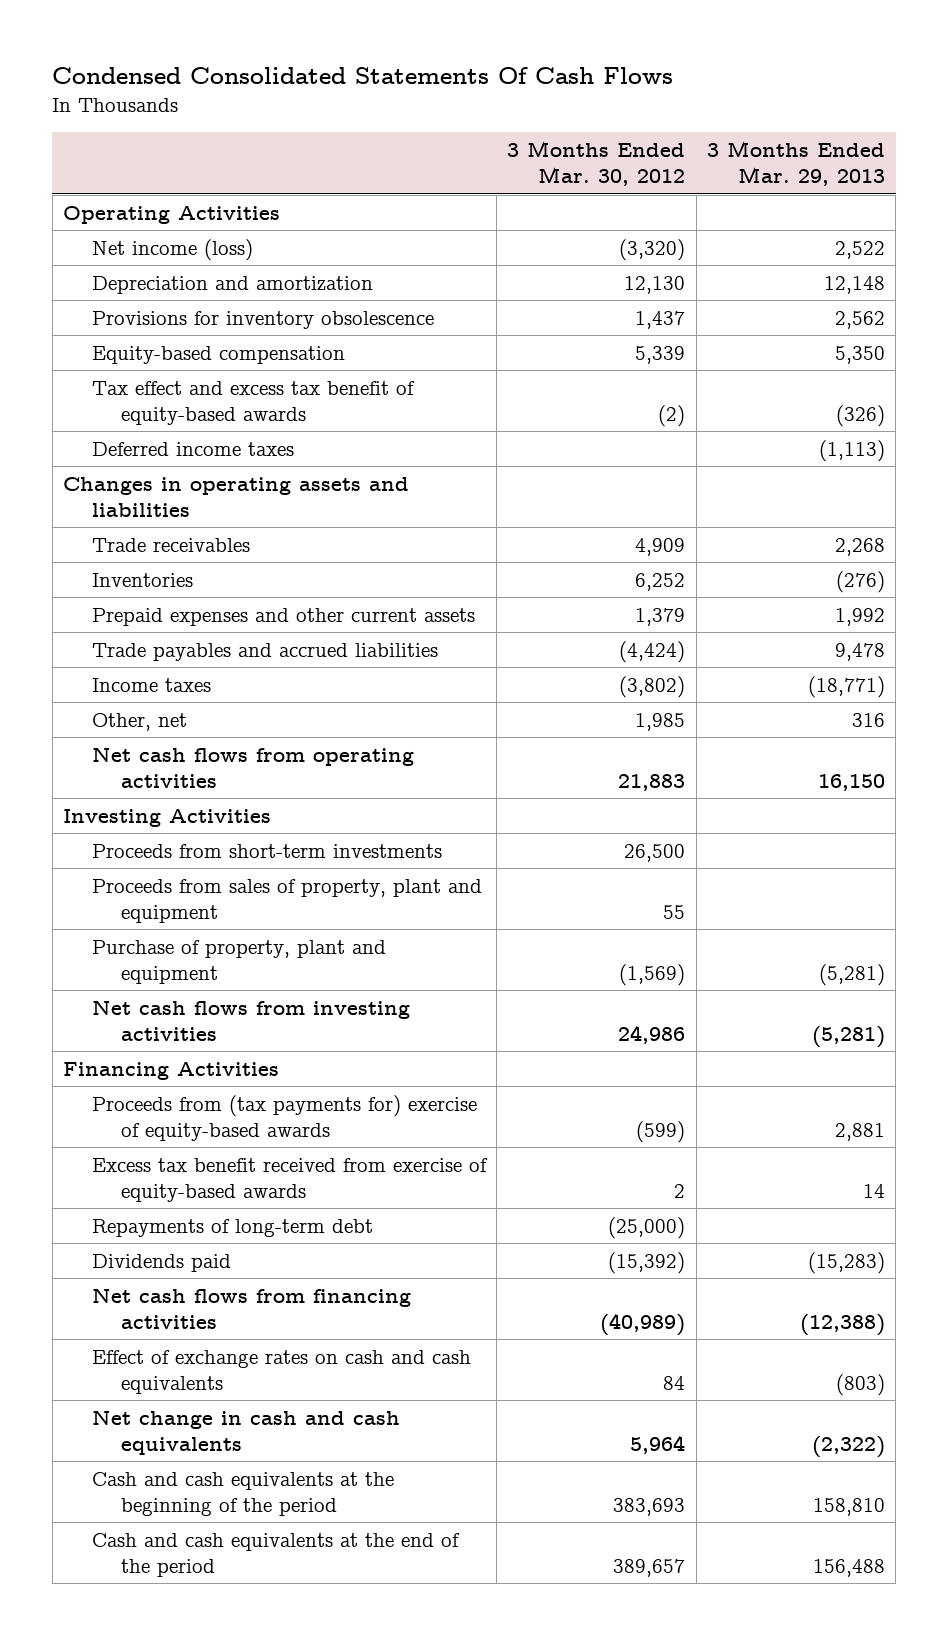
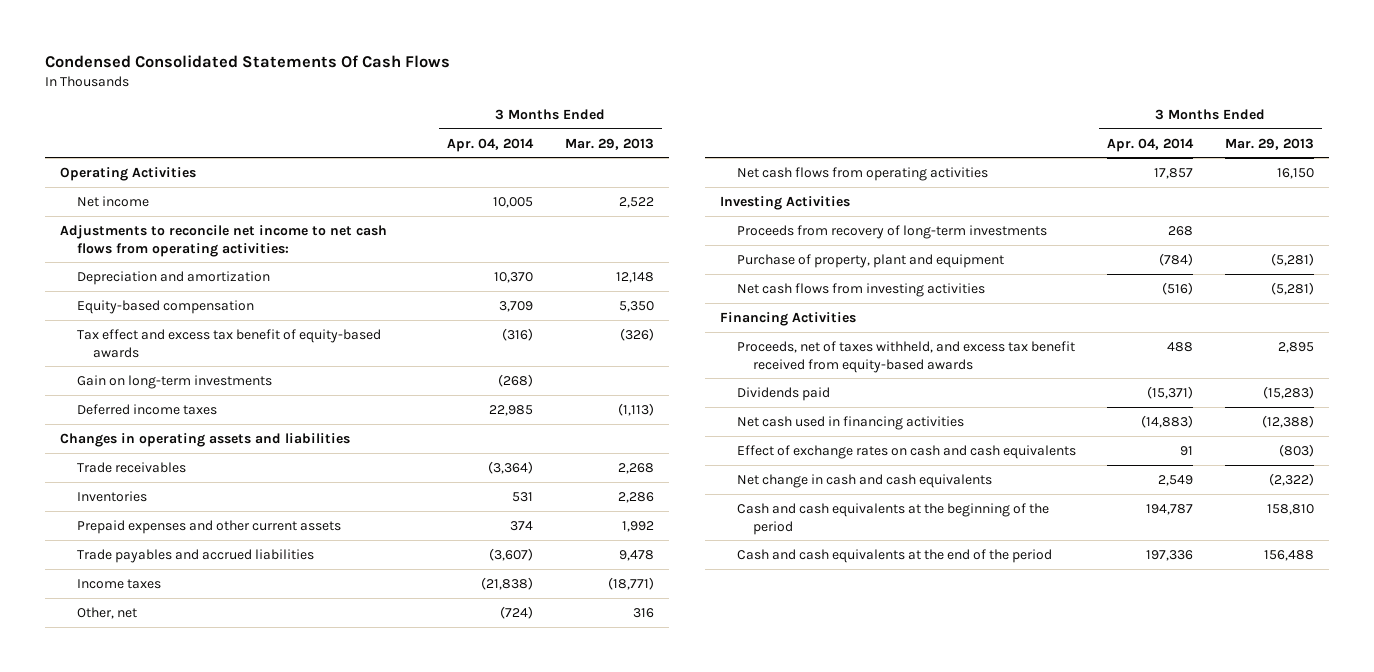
- | 3 Months Ended Mar. 30, 2012 | 3 Months Ended Mar. 29, 2013
+ | 3 Months Ended Apr. 04, 2014 | 3 Months Ended Mar. 29, 2013
- Net income (loss) | (3,320) | 2,522
+ Net income | 10,005 | 2,522
+ Adjustments to reconcile net income to net cash flows from operating activities:
- Provisions for inventory obsolescence | 1,437 | 2,562
+ Gain on long-term investments | (268) |
- Inventories | 6,252 | (276)
+ Inventories | 531 | 2,286
- Proceeds from short-term investments | 26,500 |
- Proceeds from sales of property, plant and equipment | 55 |
+ Proceeds from recovery of long-term investments | 268 |
- Proceeds from (tax payments for) exercise of equity-based awards | (599) | 2,881
- Excess tax benefit received from exercise of equity-based awards | 2 | 14
- Repayments of long-term debt | (25,000) |
+ Proceeds, net of taxes withheld, and excess tax benefit received from equity-based awards | 488 | 2,895
- Net cash flows from financing activities | (40,989) | (12,388)
+ Net cash used in financing activities | (14,883) | (12,388)

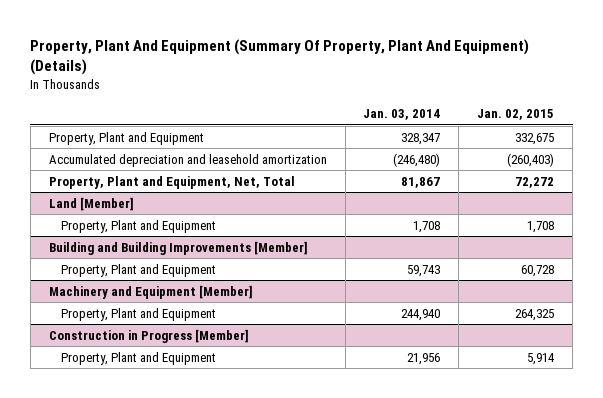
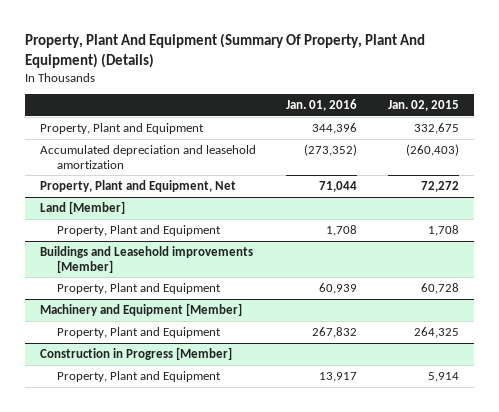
- | Jan. 03, 2014 | Jan. 02, 2015
+ | Jan. 01, 2016 | Jan. 02, 2015
- Property, Plant and Equipment, Net, Total | 81,867 | 72,272
+ Property, Plant and Equipment, Net | 71,044 | 72,272
- Building and Building Improvements [Member]
+ Buildings and Leasehold improvements [Member]

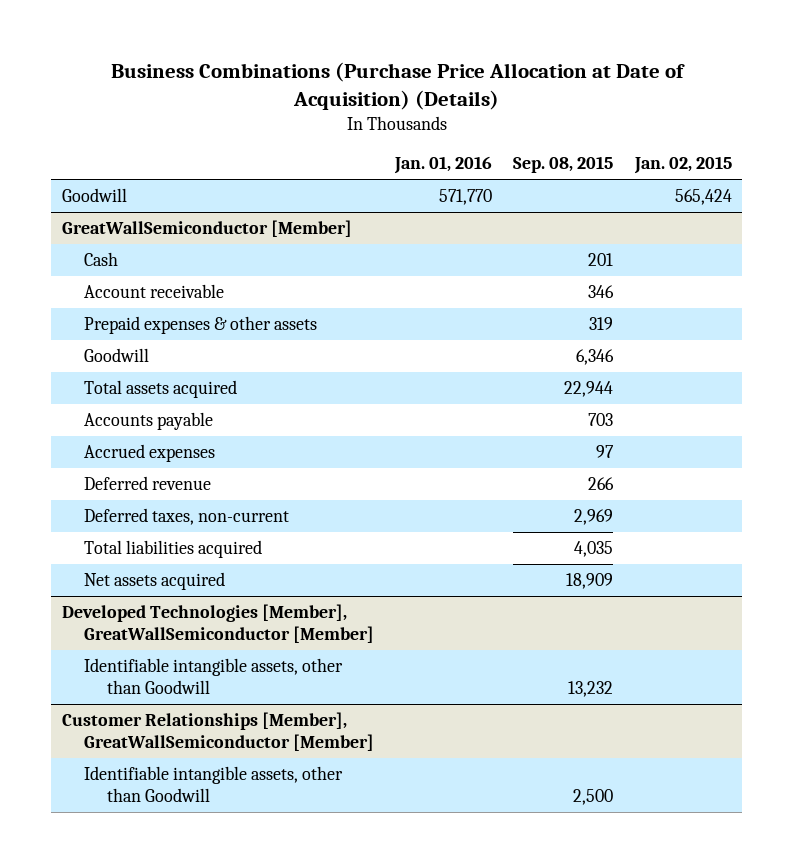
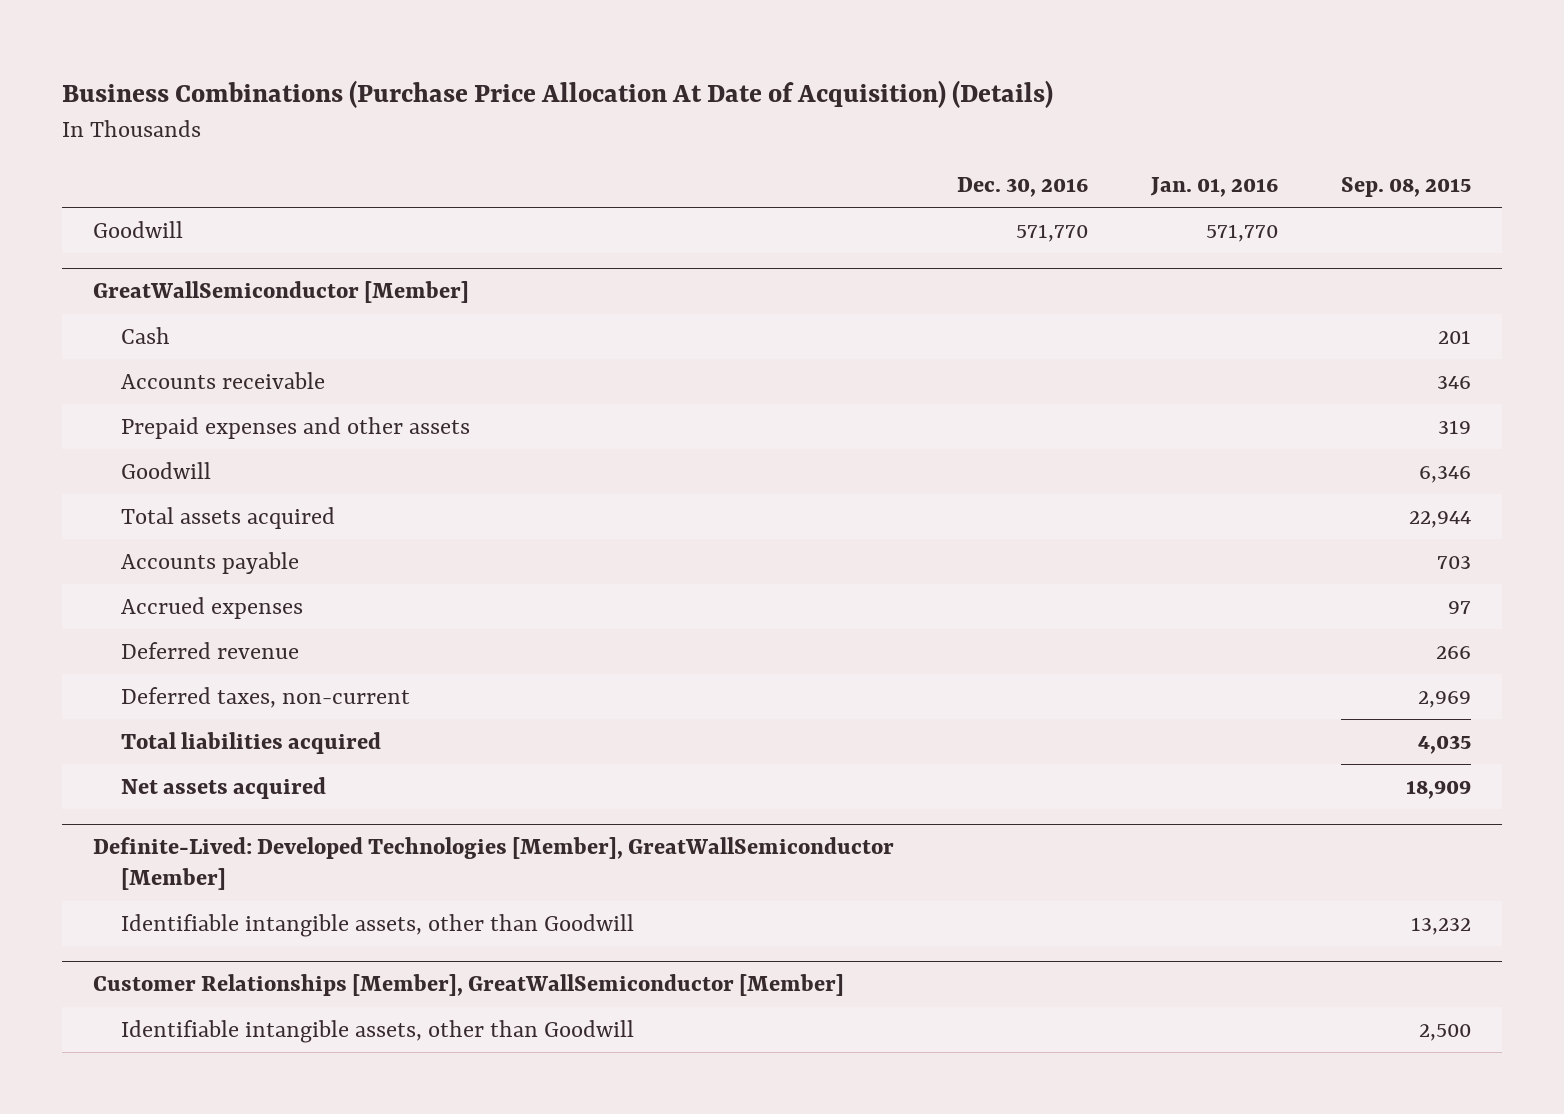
- Business Combinations (Purchase Price Allocation at Date of Acquisition) (Details)
+ Business Combinations (Purchase Price Allocation At Date of Acquisition) (Details)
- | Jan. 01, 2016 | Sep. 08, 2015 | Jan. 02, 2015
+ | Dec. 30, 2016 | Jan. 01, 2016 | Sep. 08, 2015
@ GreatWallSemiconductor [Member]
- Account receivable | | 346 |
- Prepaid expenses & other assets | | 319 |
+ Accounts receivable | | | 346
+ Prepaid expenses and other assets | | | 319
- Developed Technologies [Member], GreatWallSemiconductor [Member]
+ Definite-Lived: Developed Technologies [Member], GreatWallSemiconductor [Member]

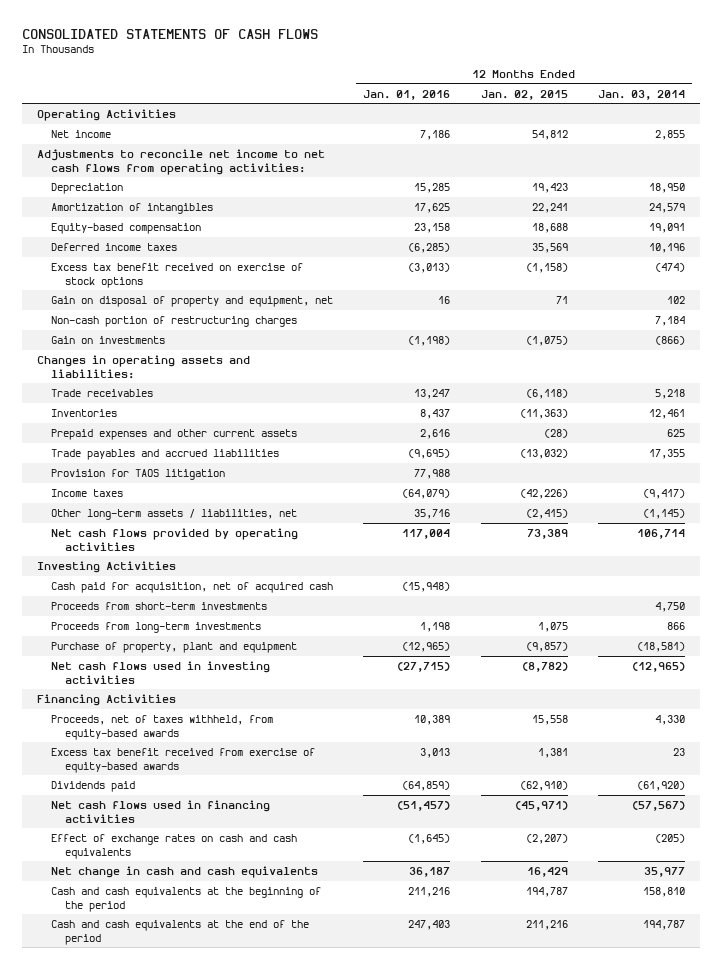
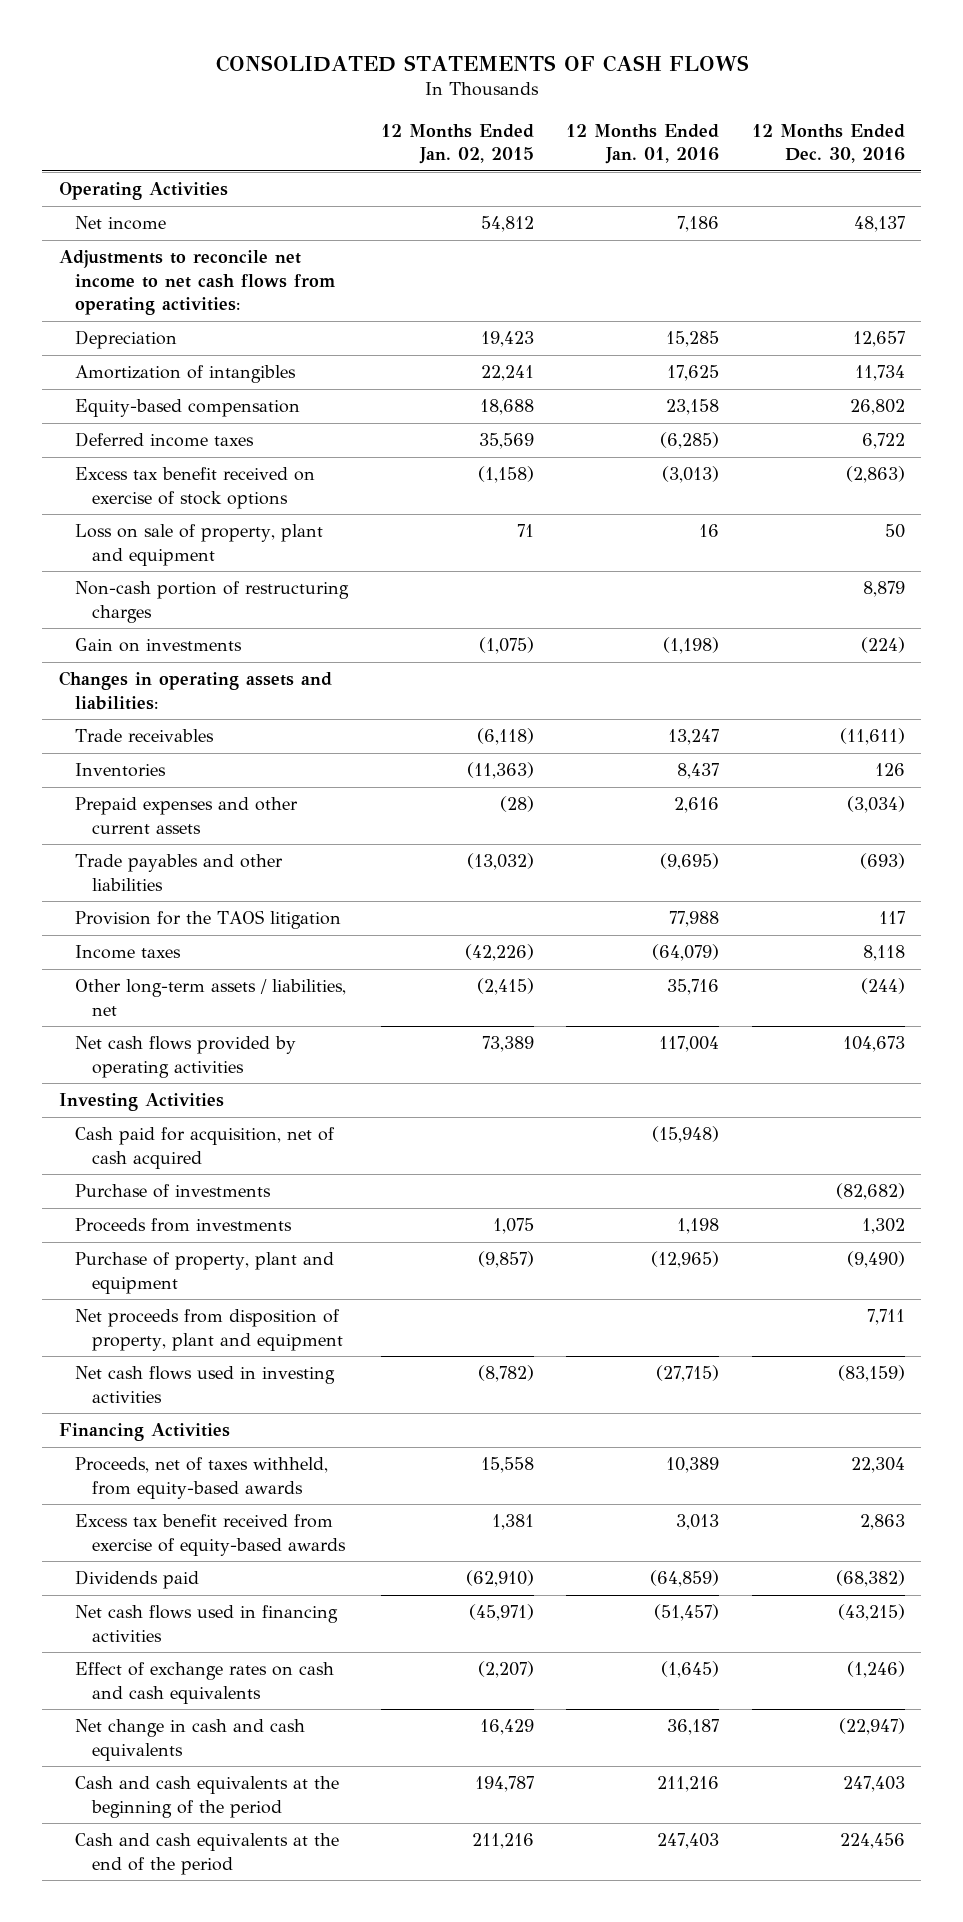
- | 12 Months Ended Jan. 01, 2016 | 12 Months Ended Jan. 02, 2015 | 12 Months Ended Jan. 03, 2014
+ | 12 Months Ended Jan. 02, 2015 | 12 Months Ended Jan. 01, 2016 | 12 Months Ended Dec. 30, 2016
- Gain on disposal of property and equipment, net | 16 | 71 | 102
+ Loss on sale of property, plant and equipment | 71 | 16 | 50
- Trade payables and accrued liabilities | (9,695) | (13,032) | 17,355
- Provision for TAOS litigation | 77,988 | |
+ Trade payables and other liabilities | (13,032) | (9,695) | (693)
+ Provision for the TAOS litigation | | 77,988 | 117
- Cash paid for acquisition, net of acquired cash | (15,948) | |
- Proceeds from short-term investments | | | 4,750
- Proceeds from long-term investments | 1,198 | 1,075 | 866
+ Cash paid for acquisition, net of cash acquired | | (15,948) |
+ Purchase of investments | | | (82,682)
+ Proceeds from investments | 1,075 | 1,198 | 1,302
+ Net proceeds from disposition of property, plant and equipment | | | 7,711

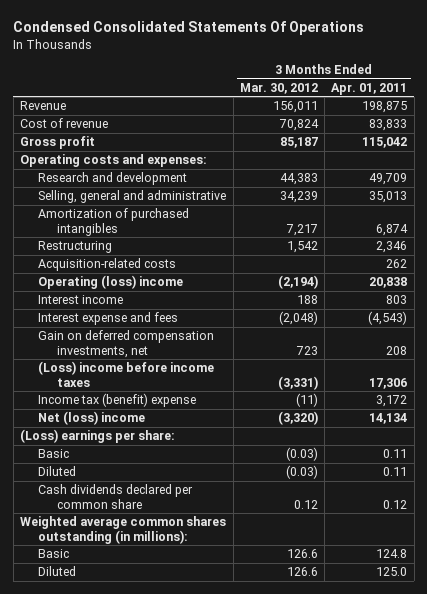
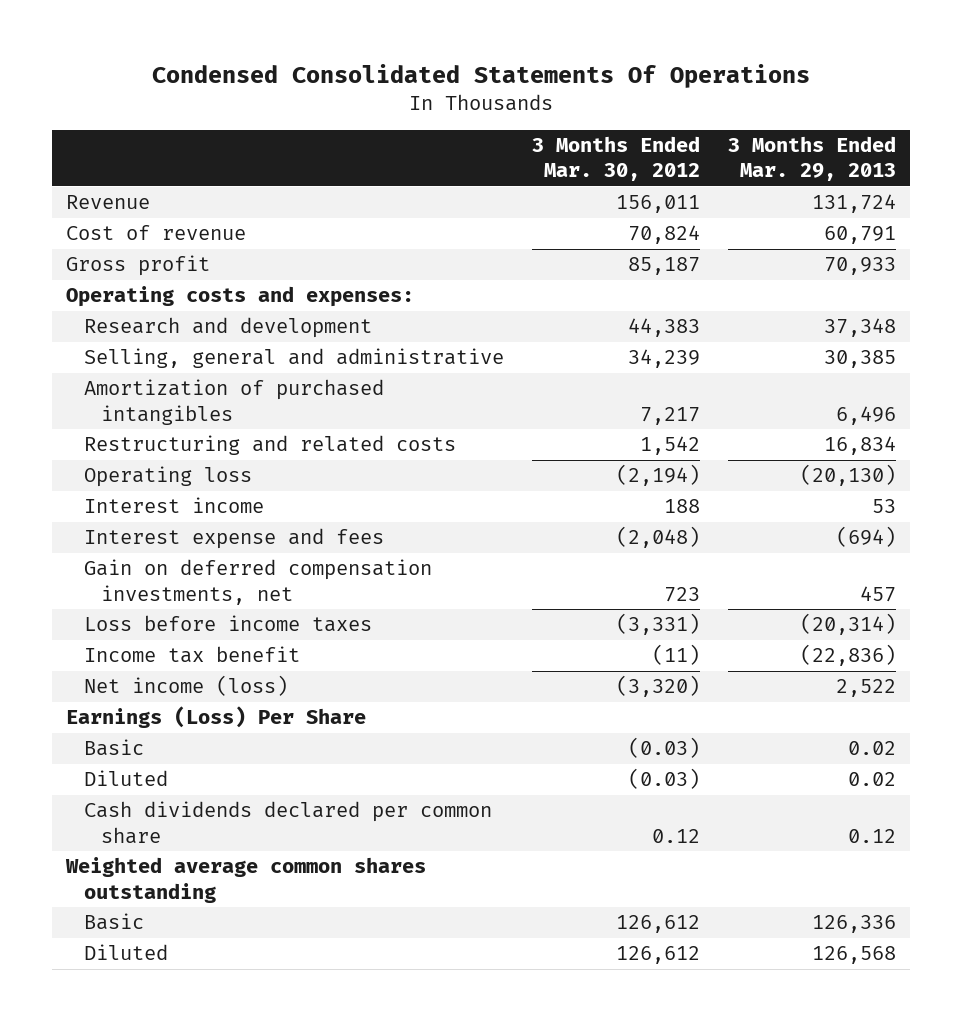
- | 3 Months Ended Mar. 30, 2012 | 3 Months Ended Apr. 01, 2011
+ | 3 Months Ended Mar. 30, 2012 | 3 Months Ended Mar. 29, 2013
- Restructuring | 1,542 | 2,346
- Acquisition-related costs | | 262
- Operating (loss) income | (2,194) | 20,838
+ Restructuring and related costs | 1,542 | 16,834
+ Operating loss | (2,194) | (20,130)
- (Loss) income before income taxes | (3,331) | 17,306
- Income tax (benefit) expense | (11) | 3,172
- Net (loss) income | (3,320) | 14,134
- (Loss) earnings per share:
+ Loss before income taxes | (3,331) | (20,314)
+ Income tax benefit | (11) | (22,836)
+ Net income (loss) | (3,320) | 2,522
+ Earnings (Loss) Per Share
- Weighted average common shares outstanding (in millions):
- Basic | 126.6 | 124.8
- Diluted | 126.6 | 125.0
+ Weighted average common shares outstanding
+ Basic | 126,612 | 126,336
+ Diluted | 126,612 | 126,568

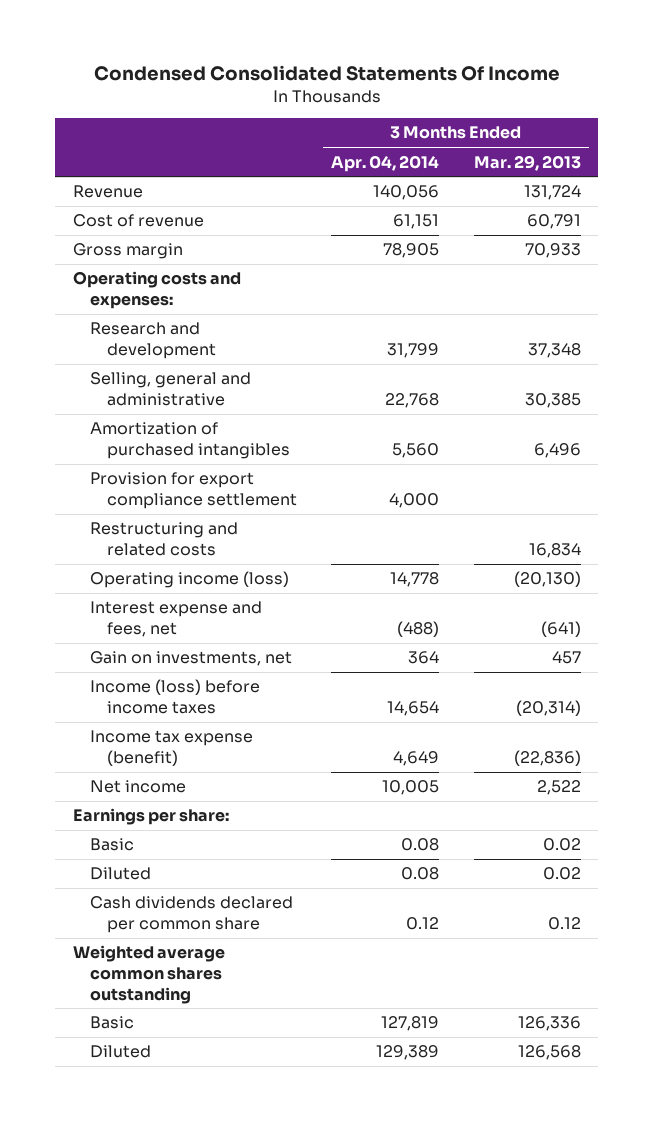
- Condensed Consolidated Statements Of Operations
+ Condensed Consolidated Statements Of Income
- | 3 Months Ended Mar. 30, 2012 | 3 Months Ended Mar. 29, 2013
+ | 3 Months Ended Apr. 04, 2014 | 3 Months Ended Mar. 29, 2013
- Gross profit | 85,187 | 70,933
+ Gross margin | 78,905 | 70,933
+ Provision for export compliance settlement | 4,000 |
- Operating loss | (2,194) | (20,130)
- Interest income | 188 | 53
- Interest expense and fees | (2,048) | (694)
- Gain on deferred compensation investments, net | 723 | 457
- Loss before income taxes | (3,331) | (20,314)
- Income tax benefit | (11) | (22,836)
- Net income (loss) | (3,320) | 2,522
- Earnings (Loss) Per Share
+ Operating income (loss) | 14,778 | (20,130)
+ Interest expense and fees, net | (488) | (641)
+ Gain on investments, net | 364 | 457
+ Income (loss) before income taxes | 14,654 | (20,314)
+ Income tax expense (benefit) | 4,649 | (22,836)
+ Net income | 10,005 | 2,522
+ Earnings per share:

